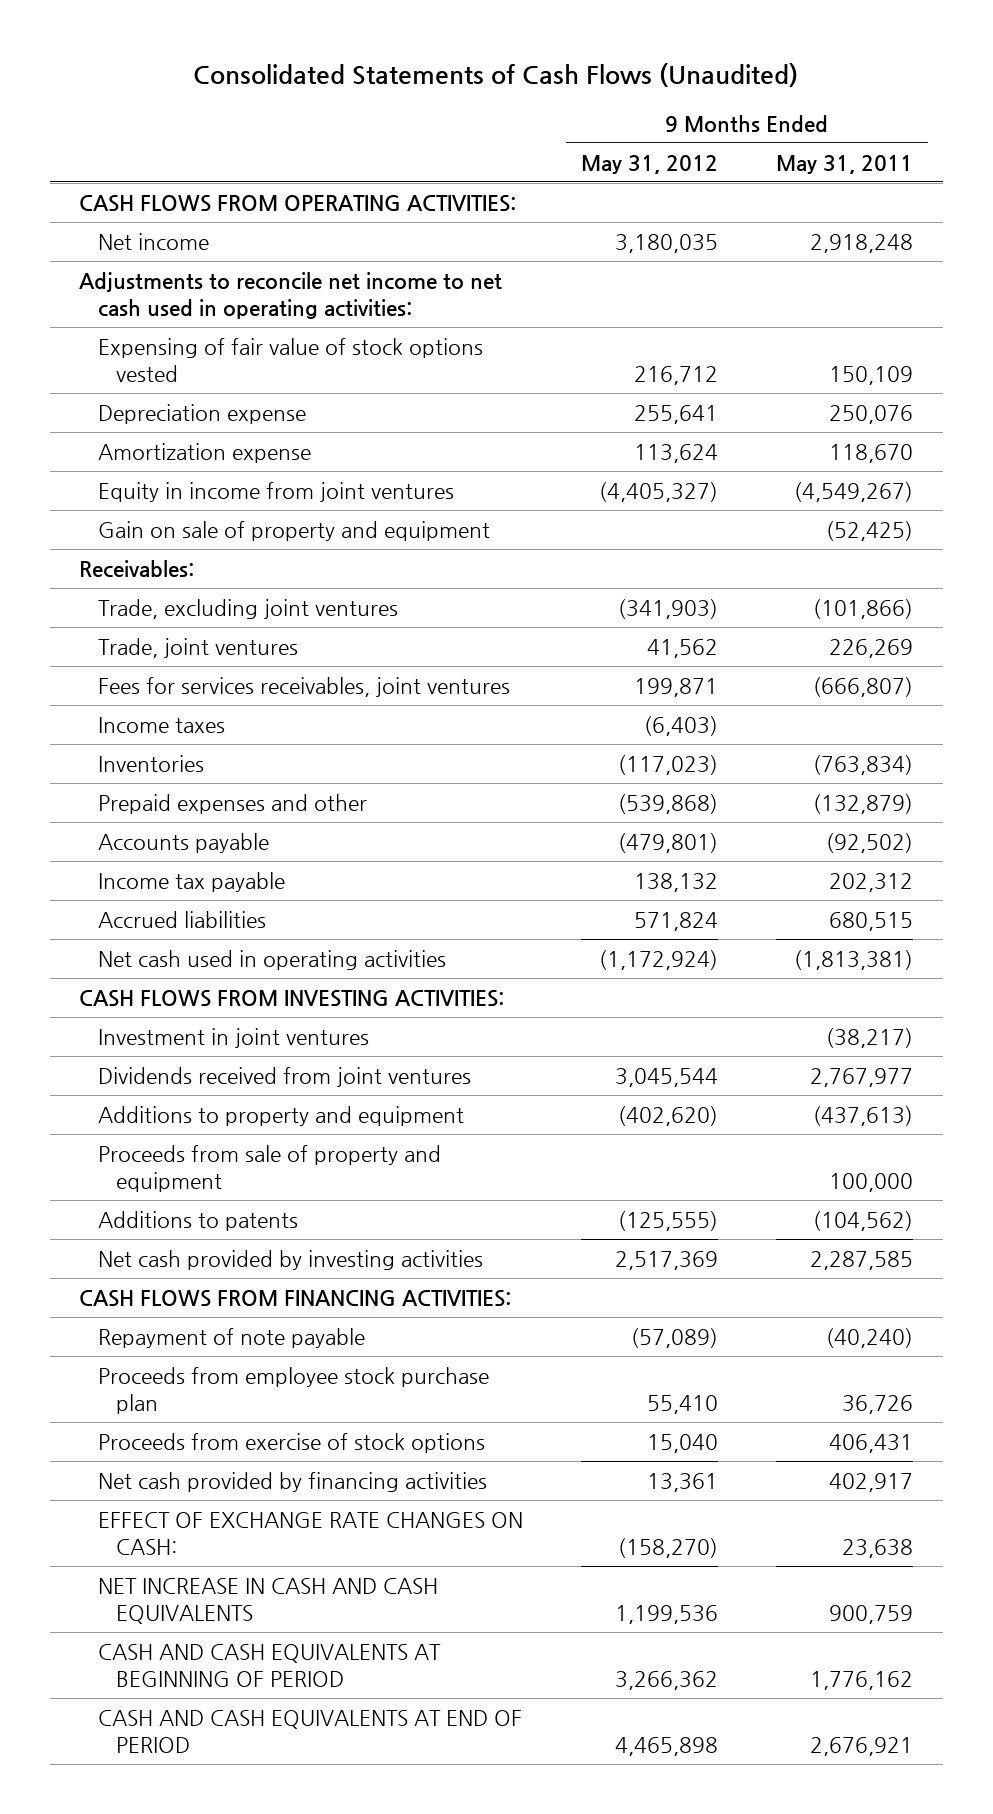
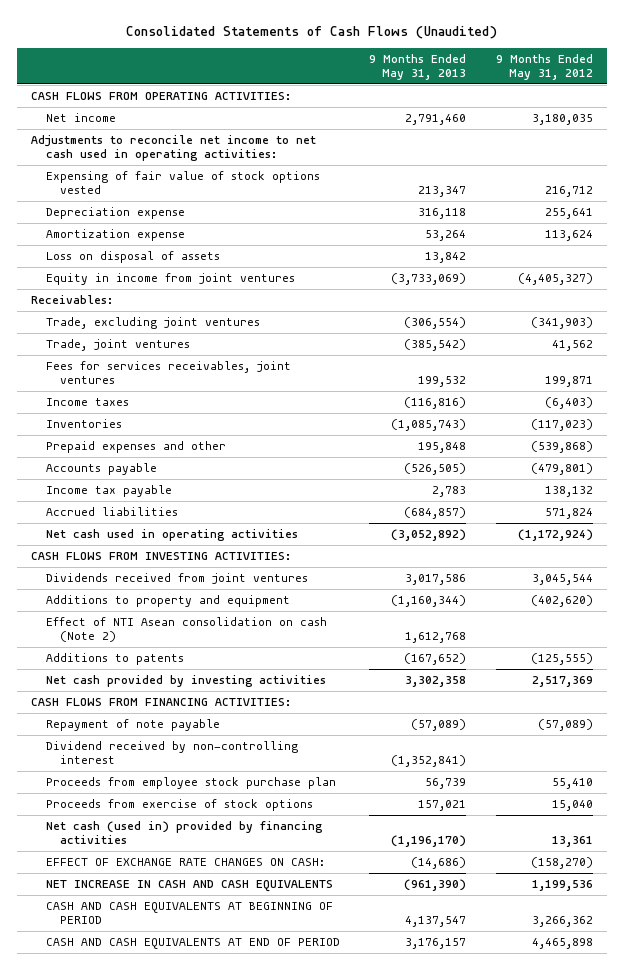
- | 9 Months Ended May 31, 2012 | 9 Months Ended May 31, 2011
+ | 9 Months Ended May 31, 2013 | 9 Months Ended May 31, 2012
+ Loss on disposal of assets | 13,842 |
- Gain on sale of property and equipment | | (52,425)
- Investment in joint ventures | | (38,217)
- Proceeds from sale of property and equipment | | 100,000
+ Effect of NTI Asean consolidation on cash (Note 2) | 1,612,768 |
+ Dividend received by non-controlling interest | (1,352,841) |
- Net cash provided by financing activities | 13,361 | 402,917
+ Net cash (used in) provided by financing activities | (1,196,170) | 13,361

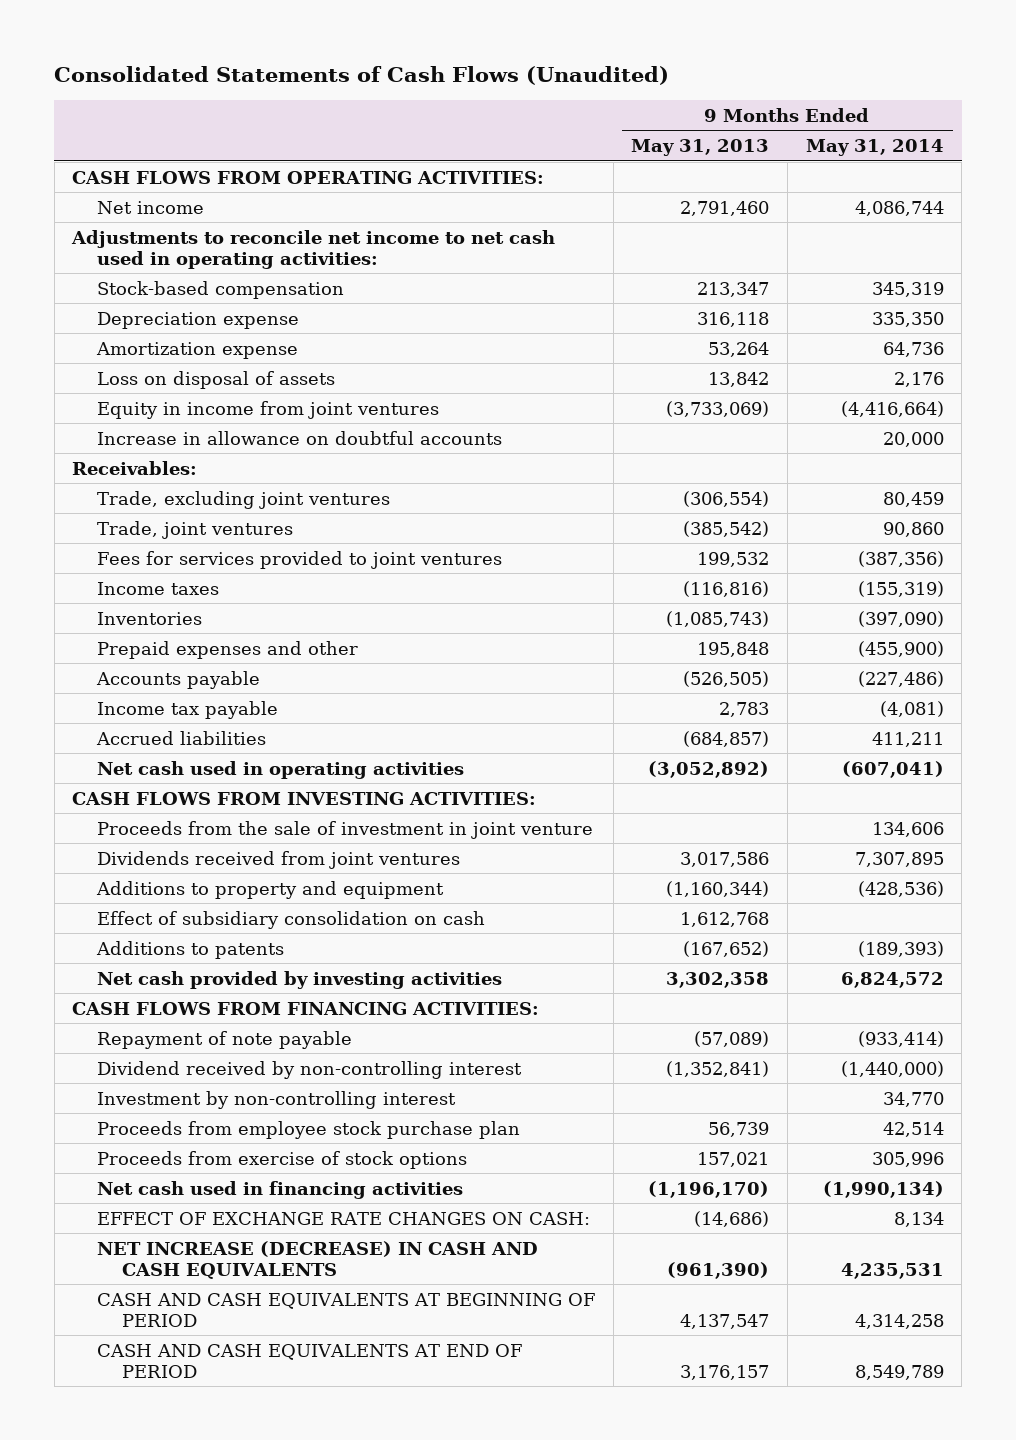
- | 9 Months Ended May 31, 2013 | 9 Months Ended May 31, 2012
+ | 9 Months Ended May 31, 2013 | 9 Months Ended May 31, 2014
- Expensing of fair value of stock options vested | 213,347 | 216,712
+ Stock-based compensation | 213,347 | 345,319
+ Increase in allowance on doubtful accounts | | 20,000
- Fees for services receivables, joint ventures | 199,532 | 199,871
+ Fees for services provided to joint ventures | 199,532 | (387,356)
+ Proceeds from the sale of investment in joint venture | | 134,606
- Effect of NTI Asean consolidation on cash (Note 2) | 1,612,768 |
+ Effect of subsidiary consolidation on cash | 1,612,768 |
+ Investment by non-controlling interest | | 34,770
- Net cash (used in) provided by financing activities | (1,196,170) | 13,361
+ Net cash used in financing activities | (1,196,170) | (1,990,134)
- NET INCREASE IN CASH AND CASH EQUIVALENTS | (961,390) | 1,199,536
+ NET INCREASE (DECREASE) IN CASH AND CASH EQUIVALENTS | (961,390) | 4,235,531

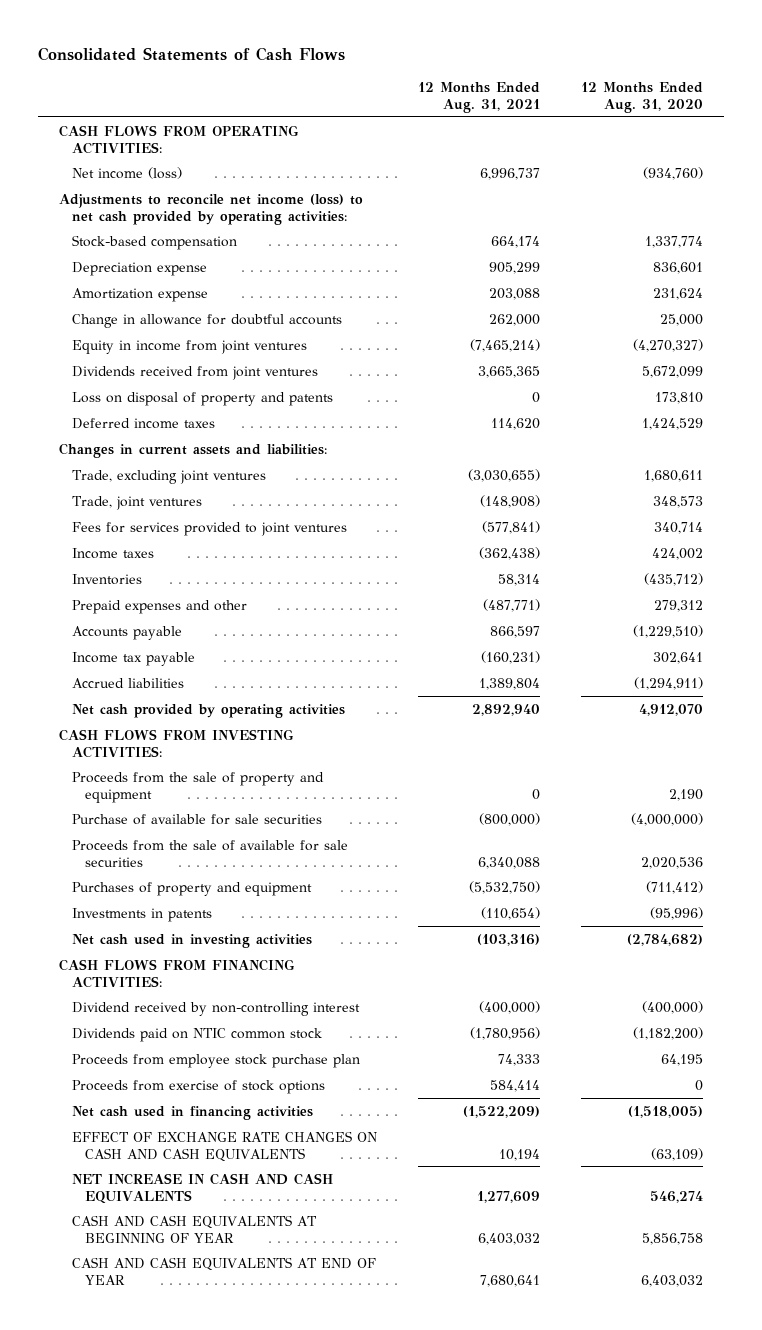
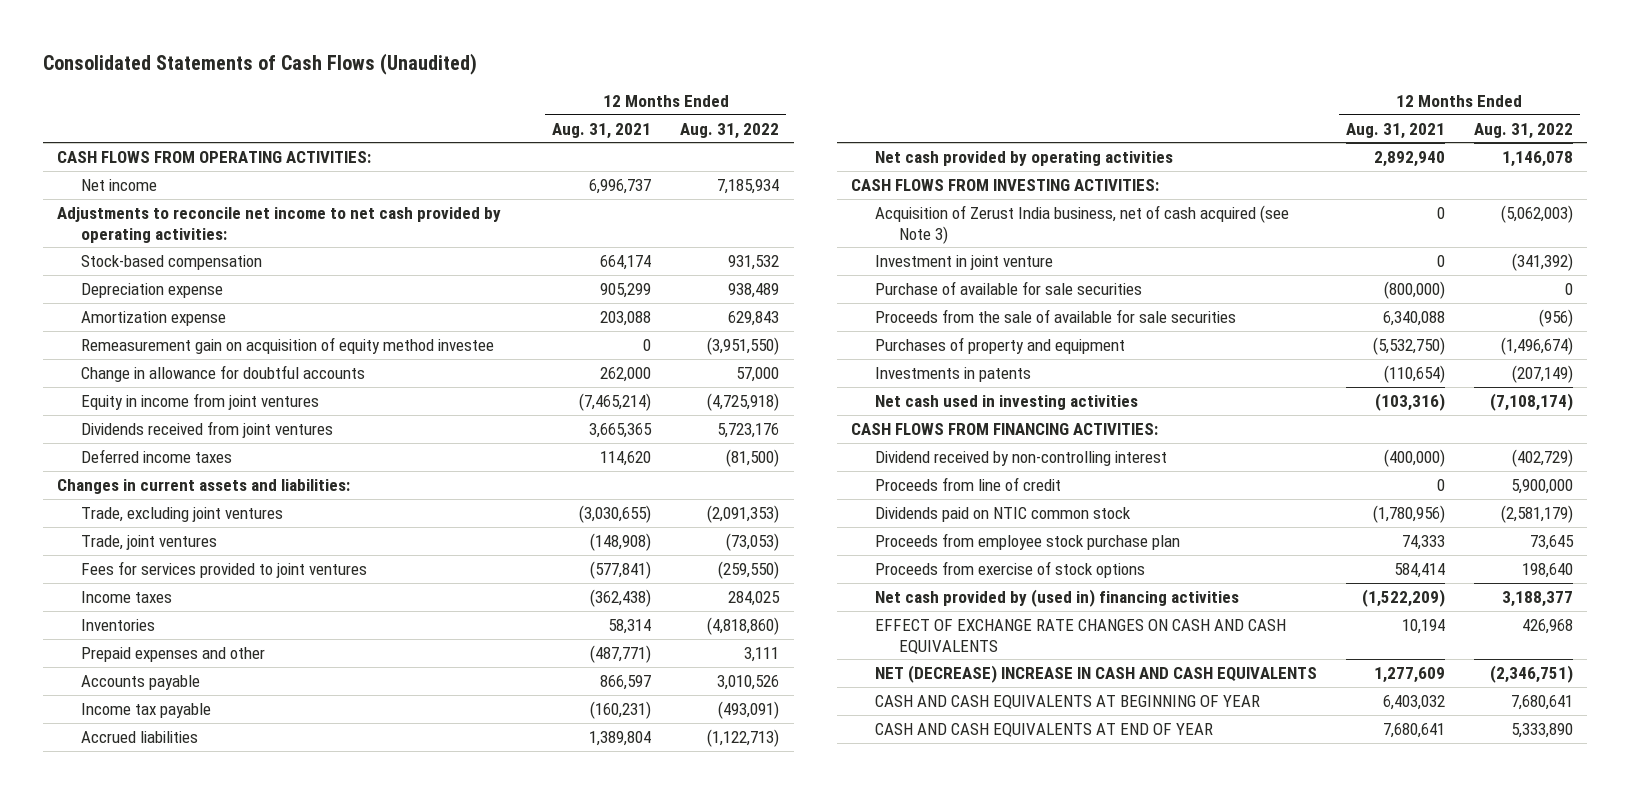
- Consolidated Statements of Cash Flows
+ Consolidated Statements of Cash Flows (Unaudited)
- | 12 Months Ended Aug. 31, 2021 | 12 Months Ended Aug. 31, 2020
+ | 12 Months Ended Aug. 31, 2021 | 12 Months Ended Aug. 31, 2022
- Net income (loss) | 6,996,737 | (934,760)
- Adjustments to reconcile net income (loss) to net cash provided by operating activities:
+ Net income | 6,996,737 | 7,185,934
+ Adjustments to reconcile net income to net cash provided by operating activities:
+ Remeasurement gain on acquisition of equity method investee | 0 | (3,951,550)
- Loss on disposal of property and patents | 0 | 173,810
- Proceeds from the sale of property and equipment | 0 | 2,190
+ Acquisition of Zerust India business, net of cash acquired (see Note 3) | 0 | (5,062,003)
+ Investment in joint venture | 0 | (341,392)
+ Proceeds from line of credit | 0 | 5,900,000
- Net cash used in financing activities | (1,522,209) | (1,518,005)
+ Net cash provided by (used in) financing activities | (1,522,209) | 3,188,377
- NET INCREASE IN CASH AND CASH EQUIVALENTS | 1,277,609 | 546,274
+ NET (DECREASE) INCREASE IN CASH AND CASH EQUIVALENTS | 1,277,609 | (2,346,751)

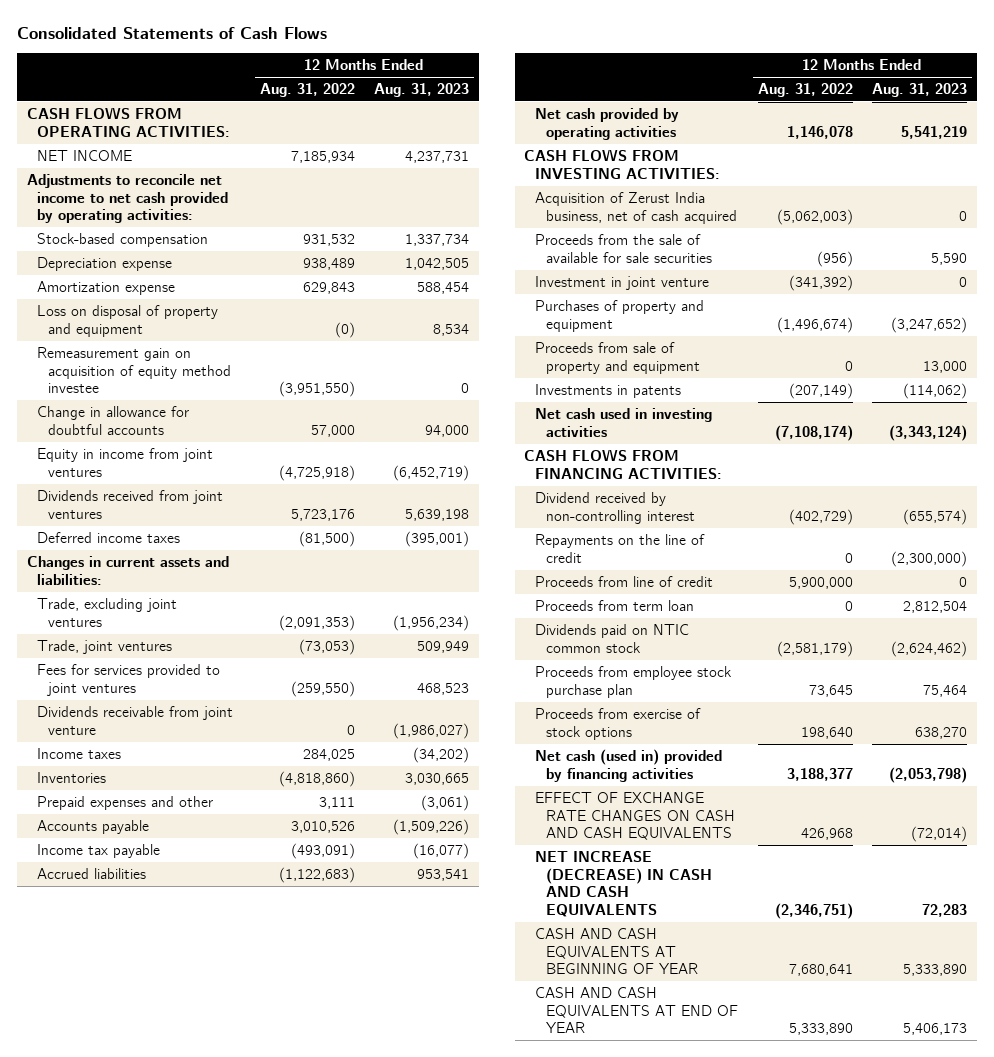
- Consolidated Statements of Cash Flows (Unaudited)
+ Consolidated Statements of Cash Flows
- | 12 Months Ended Aug. 31, 2021 | 12 Months Ended Aug. 31, 2022
+ | 12 Months Ended Aug. 31, 2022 | 12 Months Ended Aug. 31, 2023
- Net income | 6,996,737 | 7,185,934
+ NET INCOME | 7,185,934 | 4,237,731
+ Loss on disposal of property and equipment | (0) | 8,534
+ Dividends receivable from joint venture | 0 | (1,986,027)
- Accrued liabilities | 1,389,804 | (1,122,713)
+ Accrued liabilities | (1,122,683) | 953,541
- Acquisition of Zerust India business, net of cash acquired (see Note 3) | 0 | (5,062,003)
- Purchase of available for sale securities | (800,000) | 0
+ Acquisition of Zerust India business, net of cash acquired | (5,062,003) | 0
moved down: Investment in joint venture | (341,392) | 0
+ Proceeds from sale of property and equipment | 0 | 13,000
+ Repayments on the line of credit | 0 | (2,300,000)
+ Proceeds from term loan | 0 | 2,812,504
- Net cash provided by (used in) financing activities | (1,522,209) | 3,188,377
+ Net cash (used in) provided by financing activities | 3,188,377 | (2,053,798)
- NET (DECREASE) INCREASE IN CASH AND CASH EQUIVALENTS | 1,277,609 | (2,346,751)
+ NET INCREASE (DECREASE) IN CASH AND CASH EQUIVALENTS | (2,346,751) | 72,283

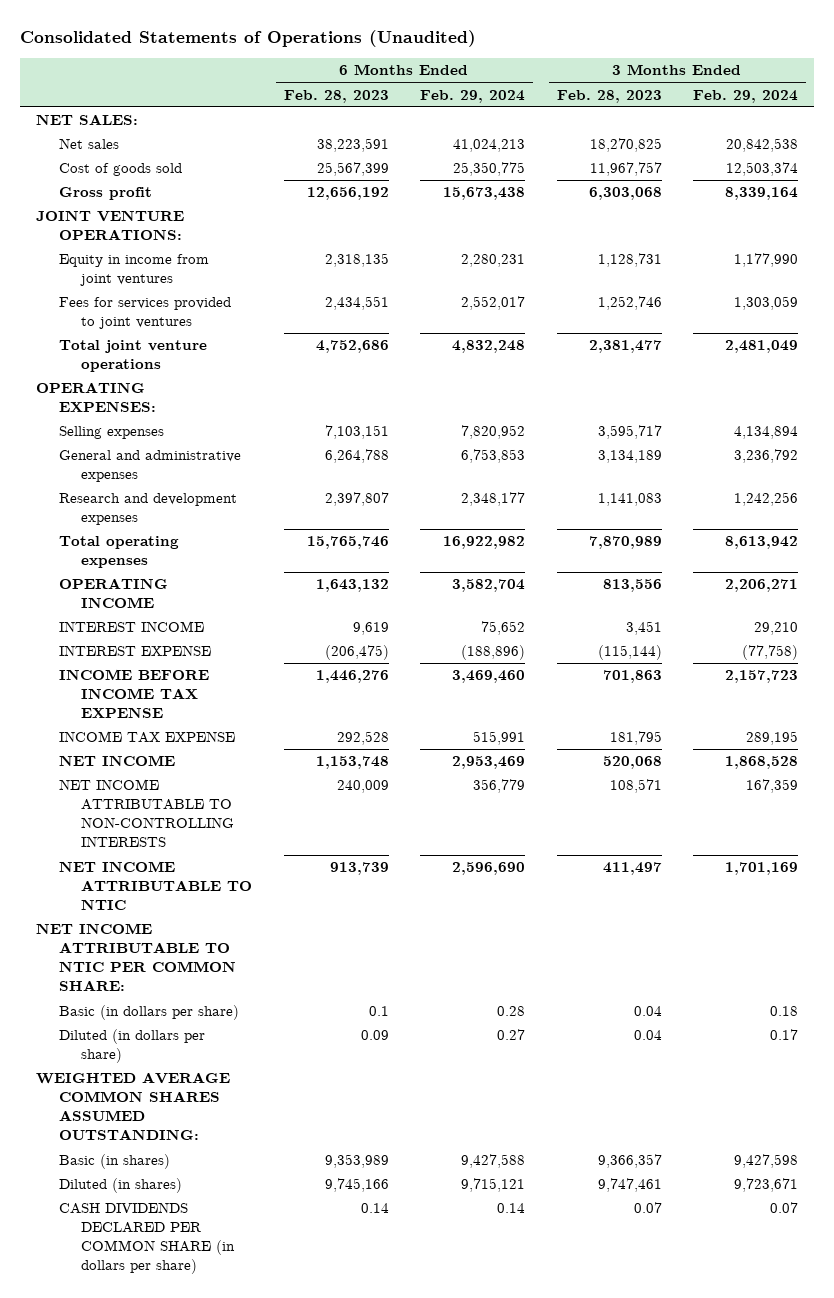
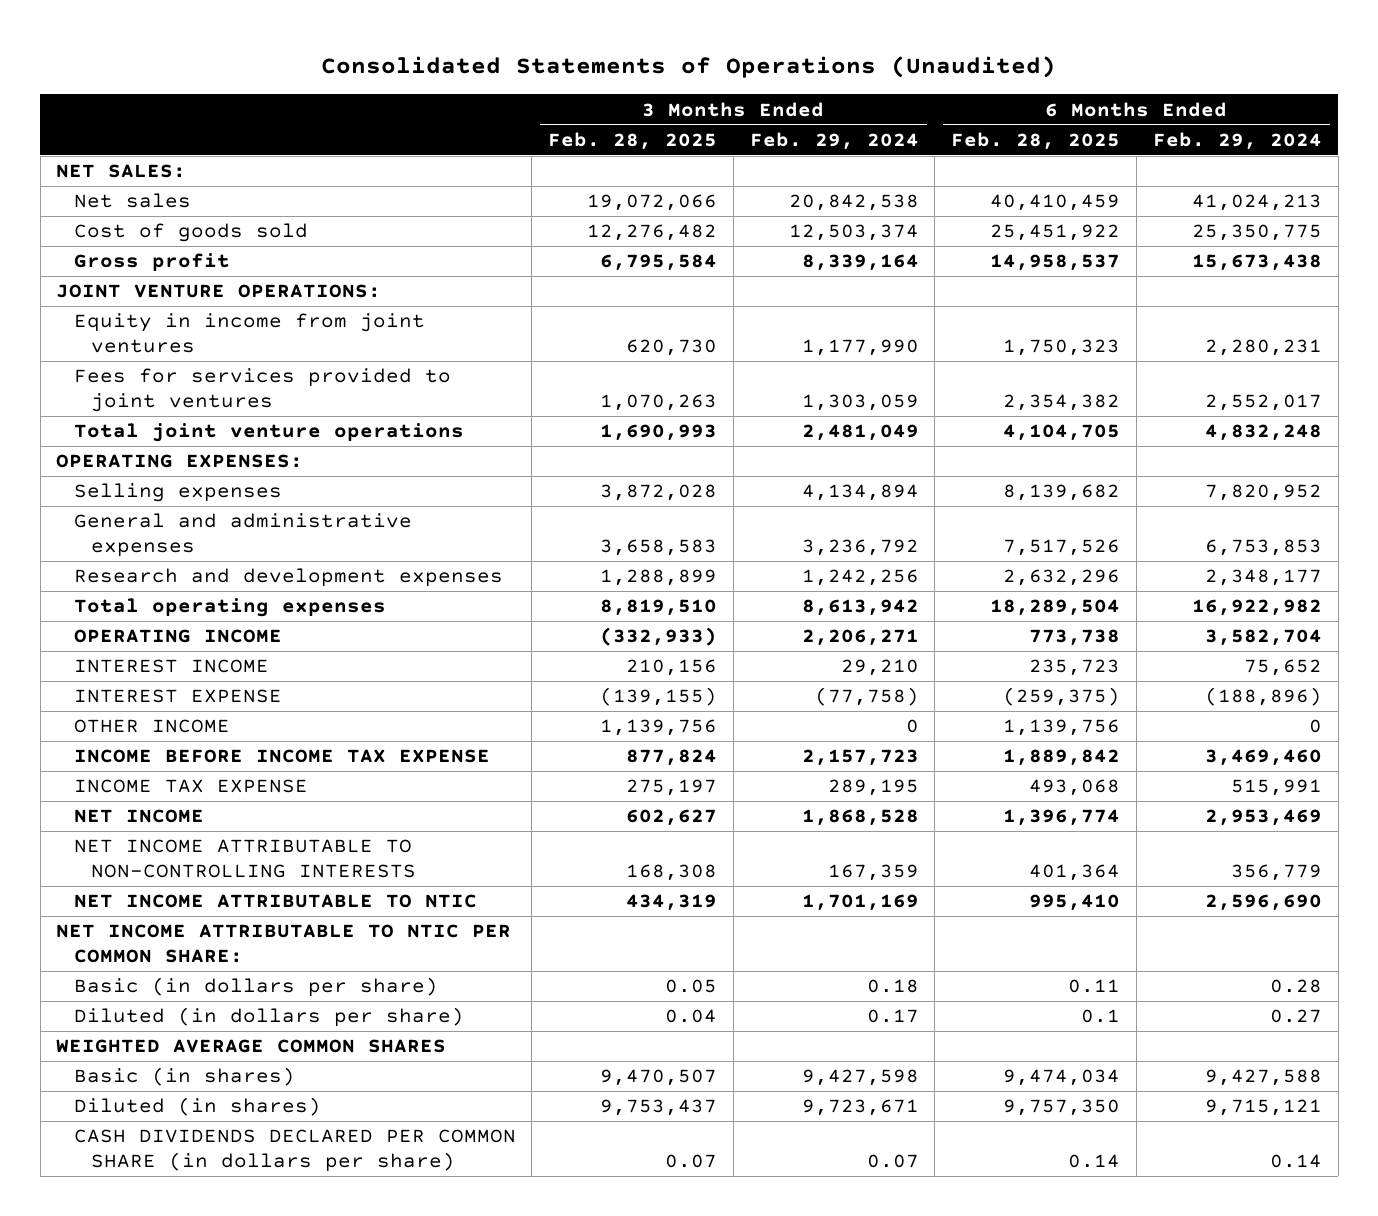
- | 6 Months Ended Feb. 28, 2023 | 6 Months Ended Feb. 29, 2024 | 3 Months Ended Feb. 28, 2023 | 3 Months Ended Feb. 29, 2024
+ | 3 Months Ended Feb. 28, 2025 | 3 Months Ended Feb. 29, 2024 | 6 Months Ended Feb. 28, 2025 | 6 Months Ended Feb. 29, 2024
+ OTHER INCOME | 1,139,756 | 0 | 1,139,756 | 0
- WEIGHTED AVERAGE COMMON SHARES ASSUMED OUTSTANDING:
+ WEIGHTED AVERAGE COMMON SHARES

